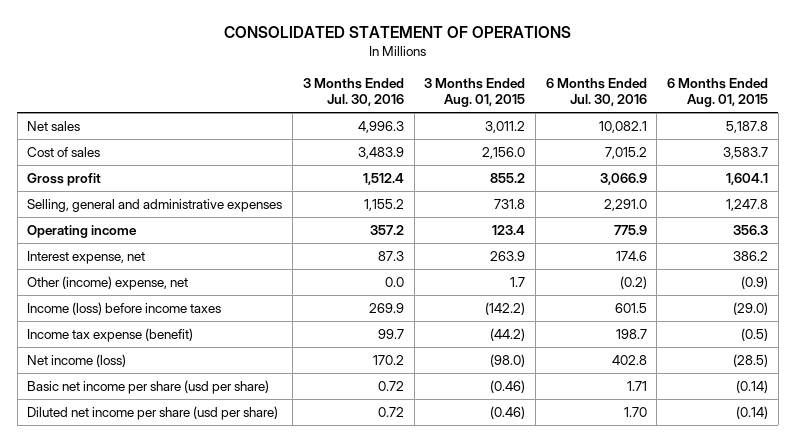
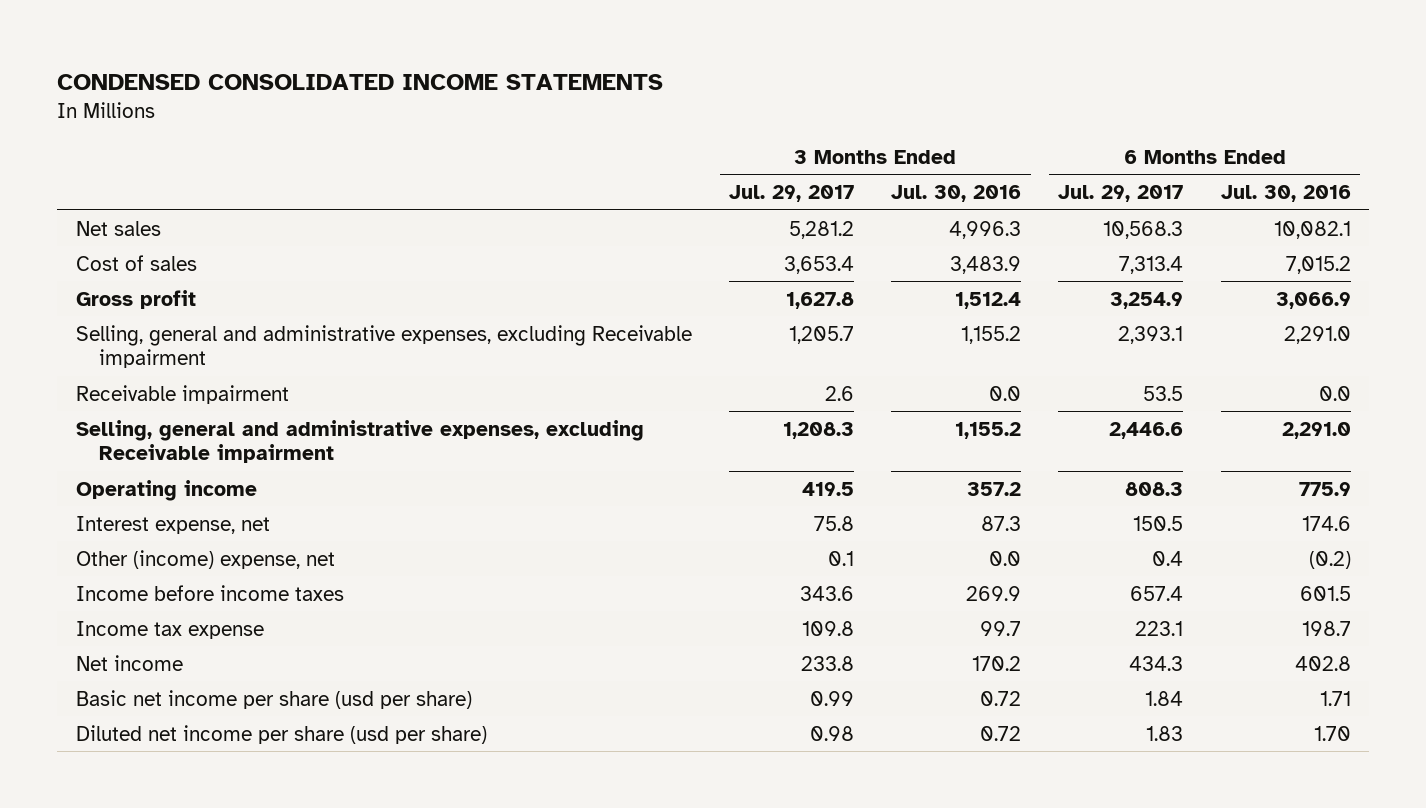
- CONSOLIDATED STATEMENT OF OPERATIONS
+ CONDENSED CONSOLIDATED INCOME STATEMENTS
- | 3 Months Ended Jul. 30, 2016 | 3 Months Ended Aug. 01, 2015 | 6 Months Ended Jul. 30, 2016 | 6 Months Ended Aug. 01, 2015
+ | 3 Months Ended Jul. 29, 2017 | 3 Months Ended Jul. 30, 2016 | 6 Months Ended Jul. 29, 2017 | 6 Months Ended Jul. 30, 2016
- Selling, general and administrative expenses | 1,155.2 | 731.8 | 2,291.0 | 1,247.8
+ Selling, general and administrative expenses, excluding Receivable impairment | 1,205.7 | 1,155.2 | 2,393.1 | 2,291.0
+ Receivable impairment | 2.6 | 0.0 | 53.5 | 0.0
+ Selling, general and administrative expenses, excluding Receivable impairment | 1,208.3 | 1,155.2 | 2,446.6 | 2,291.0
- Income (loss) before income taxes | 269.9 | (142.2) | 601.5 | (29.0)
- Income tax expense (benefit) | 99.7 | (44.2) | 198.7 | (0.5)
- Net income (loss) | 170.2 | (98.0) | 402.8 | (28.5)
+ Income before income taxes | 343.6 | 269.9 | 657.4 | 601.5
+ Income tax expense | 109.8 | 99.7 | 223.1 | 198.7
+ Net income | 233.8 | 170.2 | 434.3 | 402.8

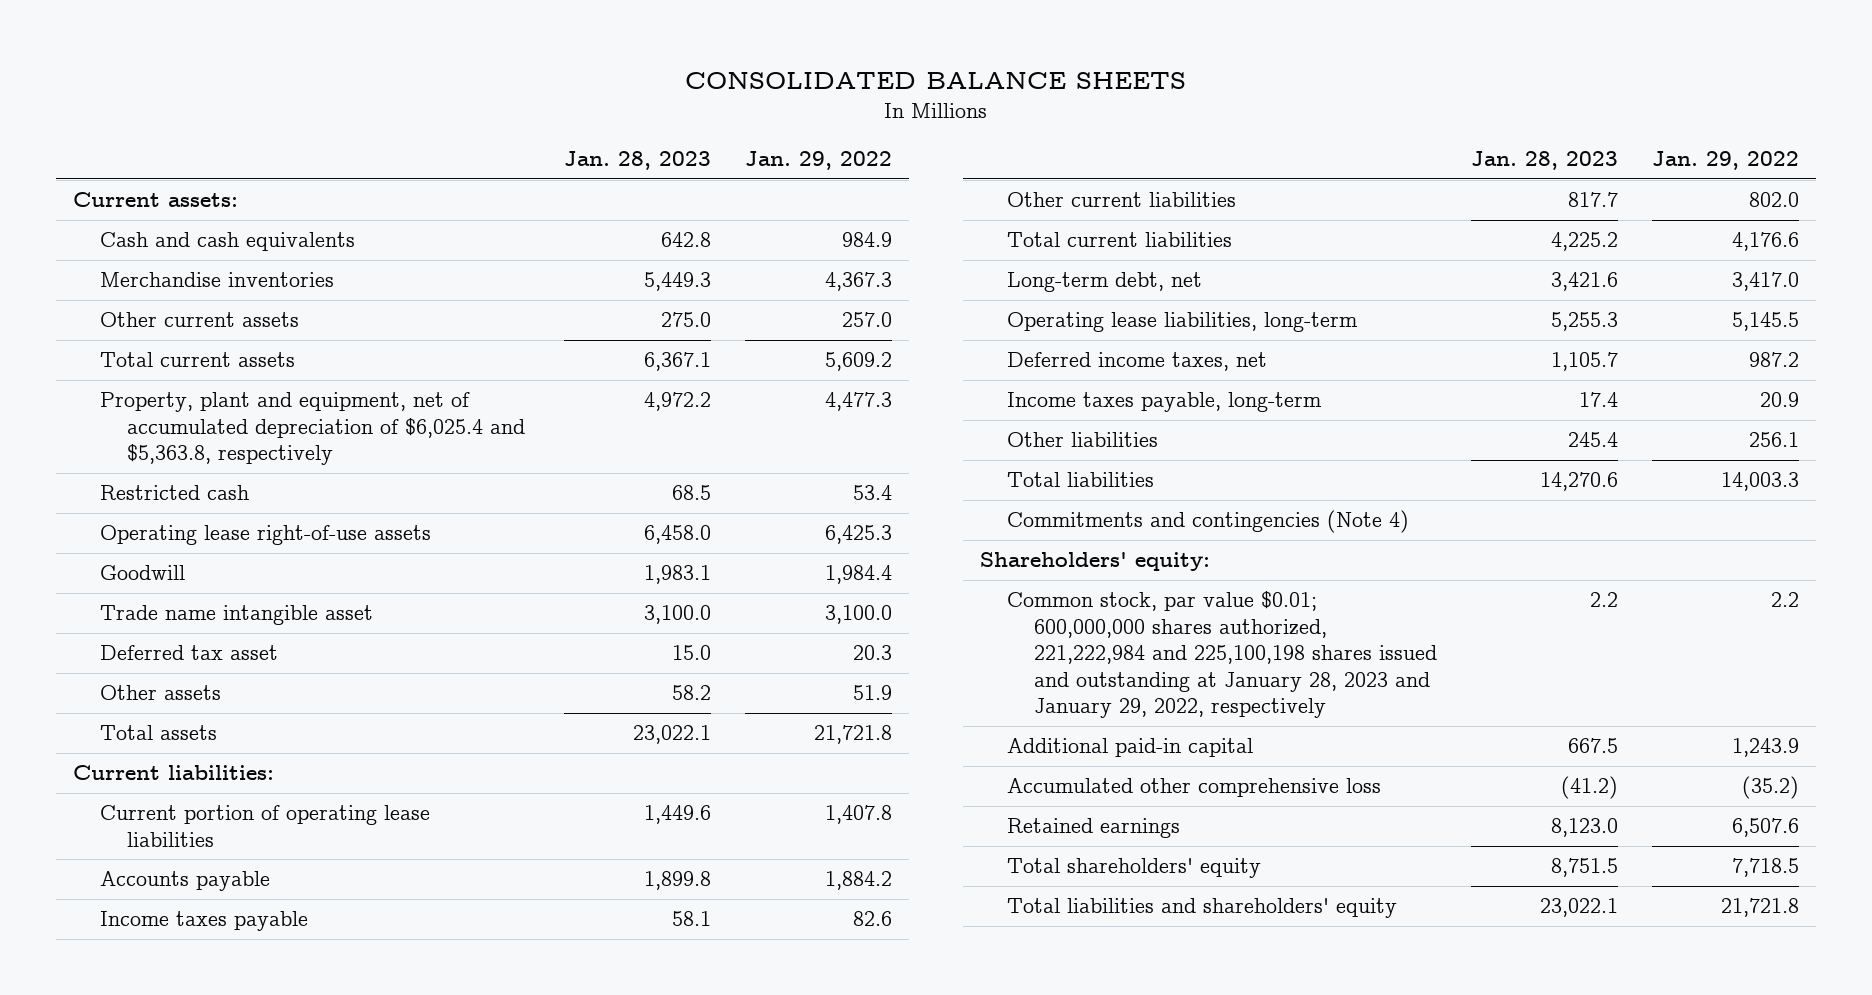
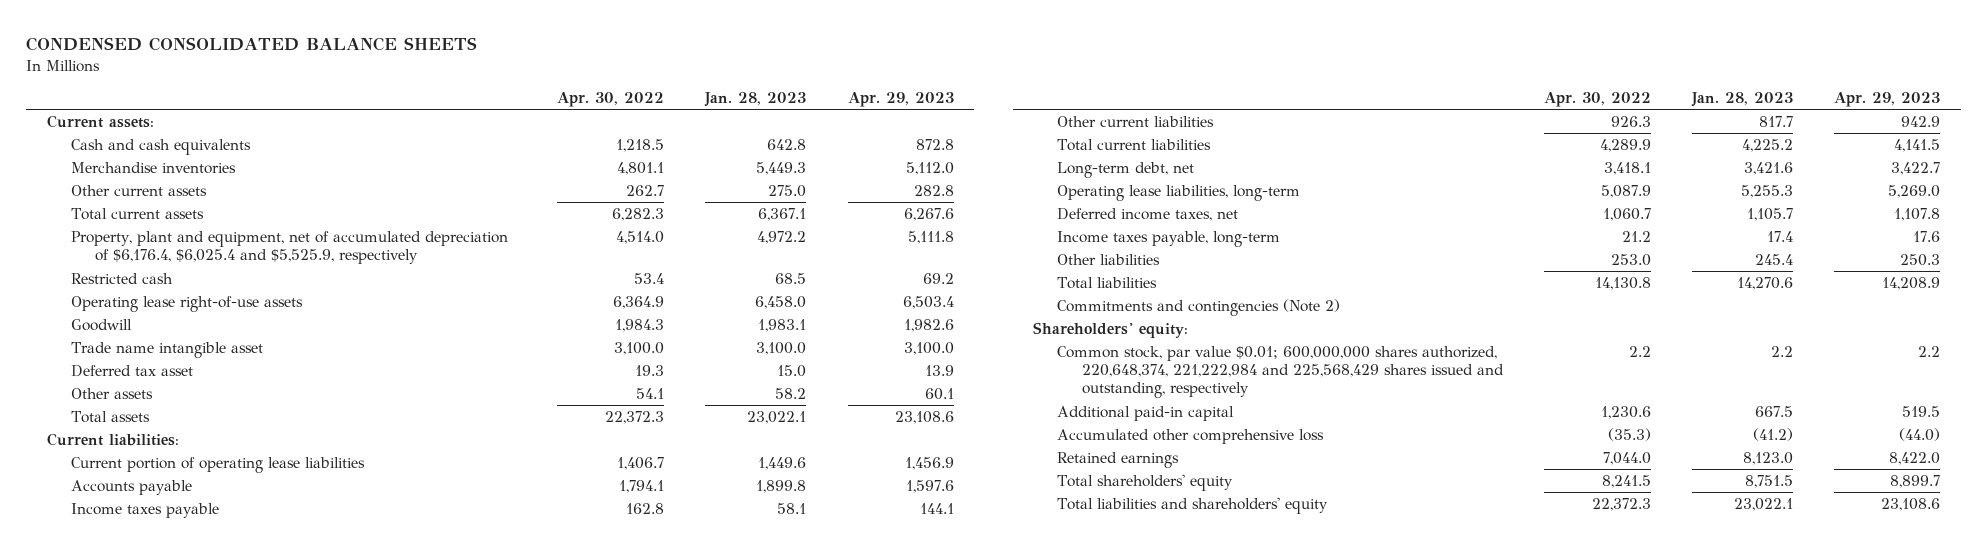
- CONSOLIDATED BALANCE SHEETS
+ CONDENSED CONSOLIDATED BALANCE SHEETS
- | Jan. 28, 2023 | Jan. 29, 2022
+ | Apr. 30, 2022 | Jan. 28, 2023 | Apr. 29, 2023
- Property, plant and equipment, net of accumulated depreciation of $6,025.4 and $5,363.8, respectively | 4,972.2 | 4,477.3
+ Property, plant and equipment, net of accumulated depreciation of $6,176.4, $6,025.4 and $5,525.9, respectively | 4,514.0 | 4,972.2 | 5,111.8
- Commitments and contingencies (Note 4)
+ Commitments and contingencies (Note 2)
- Common stock, par value $0.01; 600,000,000 shares authorized, 221,222,984 and 225,100,198 shares issued and outstanding at January 28, 2023 and January 29, 2022, respectively | 2.2 | 2.2
+ Common stock, par value $0.01; 600,000,000 shares authorized, 220,648,374, 221,222,984 and 225,568,429 shares issued and outstanding, respectively | 2.2 | 2.2 | 2.2

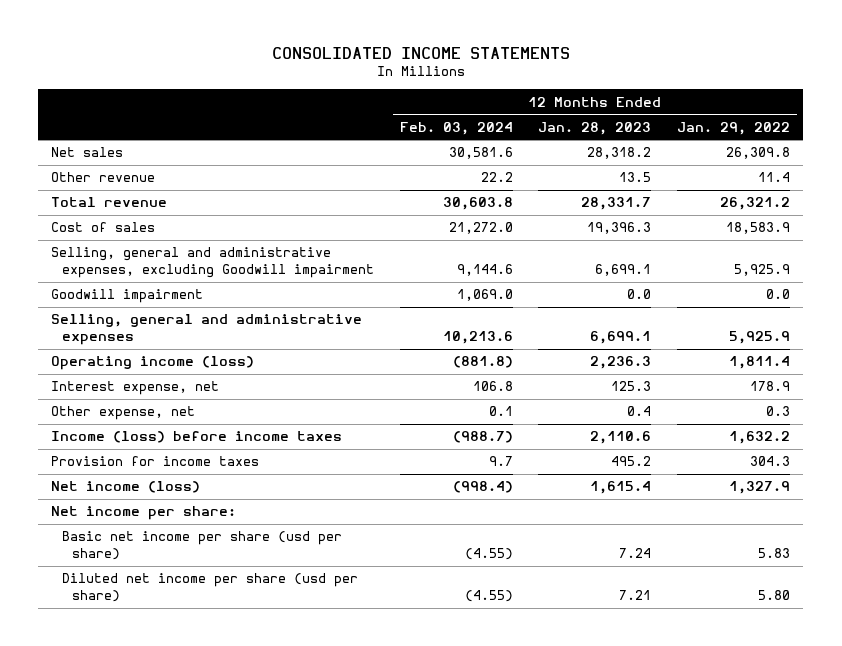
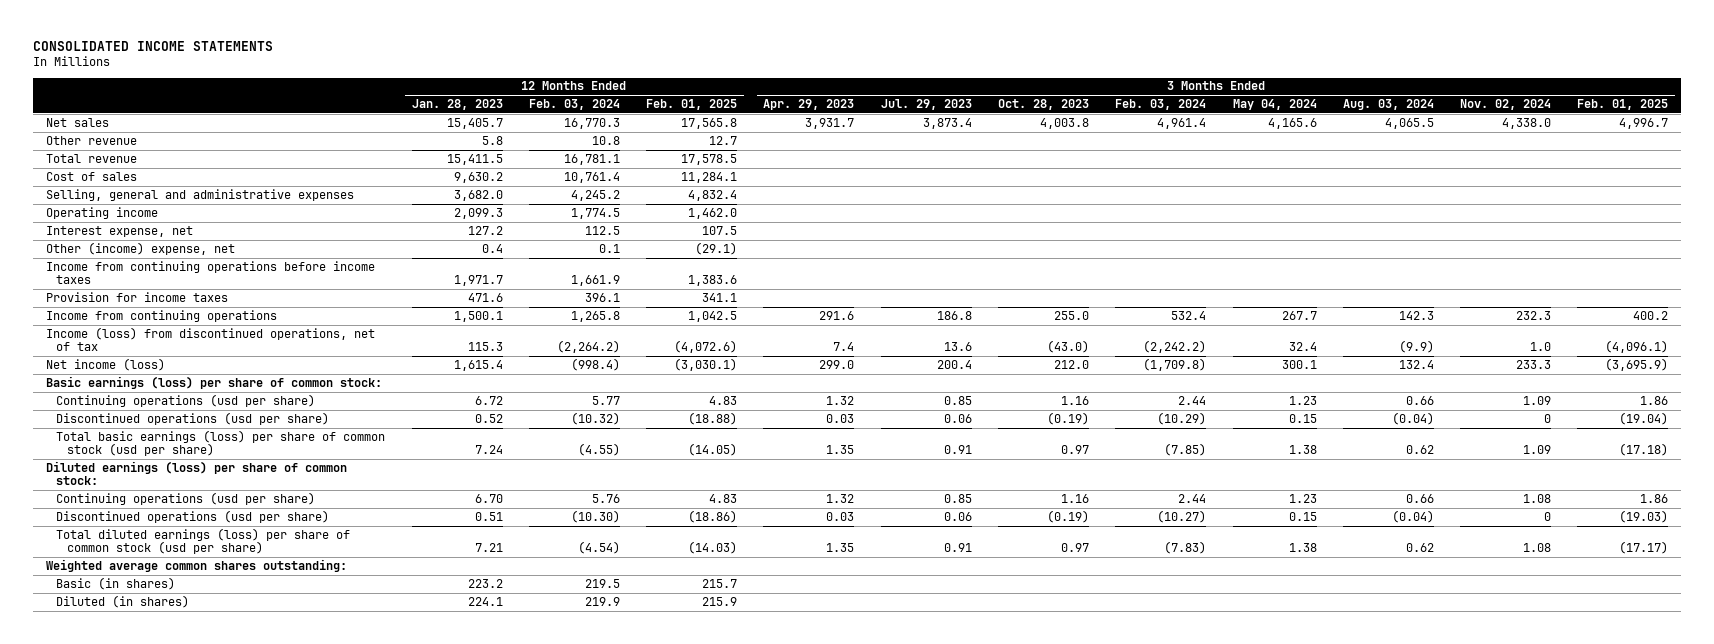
- | 12 Months Ended Feb. 03, 2024 | 12 Months Ended Jan. 28, 2023 | 12 Months Ended Jan. 29, 2022
+ | 12 Months Ended Jan. 28, 2023 | 12 Months Ended Feb. 03, 2024 | 12 Months Ended Feb. 01, 2025 | 3 Months Ended Apr. 29, 2023 | 3 Months Ended Jul. 29, 2023 | 3 Months Ended Oct. 28, 2023 | 3 Months Ended Feb. 03, 2024 | 3 Months Ended May 04, 2024 | 3 Months Ended Aug. 03, 2024 | 3 Months Ended Nov. 02, 2024 | 3 Months Ended Feb. 01, 2025
- Net sales | 30,581.6 | 28,318.2 | 26,309.8
- Other revenue | 22.2 | 13.5 | 11.4
- Total revenue | 30,603.8 | 28,331.7 | 26,321.2
- Cost of sales | 21,272.0 | 19,396.3 | 18,583.9
- Selling, general and administrative expenses, excluding Goodwill impairment | 9,144.6 | 6,699.1 | 5,925.9
- Goodwill impairment | 1,069.0 | 0.0 | 0.0
- Selling, general and administrative expenses | 10,213.6 | 6,699.1 | 5,925.9
- Operating income (loss) | (881.8) | 2,236.3 | 1,811.4
- Interest expense, net | 106.8 | 125.3 | 178.9
- Other expense, net | 0.1 | 0.4 | 0.3
- Income (loss) before income taxes | (988.7) | 2,110.6 | 1,632.2
- Provision for income taxes | 9.7 | 495.2 | 304.3
+ Net sales | 15,405.7 | 16,770.3 | 17,565.8 | 3,931.7 | 3,873.4 | 4,003.8 | 4,961.4 | 4,165.6 | 4,065.5 | 4,338.0 | 4,996.7
+ Other revenue | 5.8 | 10.8 | 12.7 | | | | | | | |
+ Total revenue | 15,411.5 | 16,781.1 | 17,578.5 | | | | | | | |
+ Cost of sales | 9,630.2 | 10,761.4 | 11,284.1 | | | | | | | |
+ Selling, general and administrative expenses | 3,682.0 | 4,245.2 | 4,832.4 | | | | | | | |
+ Operating income | 2,099.3 | 1,774.5 | 1,462.0 | | | | | | | |
+ Interest expense, net | 127.2 | 112.5 | 107.5 | | | | | | | |
+ Other (income) expense, net | 0.4 | 0.1 | (29.1) | | | | | | | |
+ Income from continuing operations before income taxes | 1,971.7 | 1,661.9 | 1,383.6 | | | | | | | |
+ Provision for income taxes | 471.6 | 396.1 | 341.1 | | | | | | | |
+ Income from continuing operations | 1,500.1 | 1,265.8 | 1,042.5 | 291.6 | 186.8 | 255.0 | 532.4 | 267.7 | 142.3 | 232.3 | 400.2
+ Income (loss) from discontinued operations, net of tax | 115.3 | (2,264.2) | (4,072.6) | 7.4 | 13.6 | (43.0) | (2,242.2) | 32.4 | (9.9) | 1.0 | (4,096.1)
- Net income per share:
- Basic net income per share (usd per share) | (4.55) | 7.24 | 5.83
- Diluted net income per share (usd per share) | (4.55) | 7.21 | 5.80
+ Basic earnings (loss) per share of common stock:
+ Continuing operations (usd per share) | 6.72 | 5.77 | 4.83 | 1.32 | 0.85 | 1.16 | 2.44 | 1.23 | 0.66 | 1.09 | 1.86
+ Discontinued operations (usd per share) | 0.52 | (10.32) | (18.88) | 0.03 | 0.06 | (0.19) | (10.29) | 0.15 | (0.04) | 0 | (19.04)
+ Total basic earnings (loss) per share of common stock (usd per share) | 7.24 | (4.55) | (14.05) | 1.35 | 0.91 | 0.97 | (7.85) | 1.38 | 0.62 | 1.09 | (17.18)
+ Diluted earnings (loss) per share of common stock:
+ Continuing operations (usd per share) | 6.70 | 5.76 | 4.83 | 1.32 | 0.85 | 1.16 | 2.44 | 1.23 | 0.66 | 1.08 | 1.86
+ Discontinued operations (usd per share) | 0.51 | (10.30) | (18.86) | 0.03 | 0.06 | (0.19) | (10.27) | 0.15 | (0.04) | 0 | (19.03)
+ Total diluted earnings (loss) per share of common stock (usd per share) | 7.21 | (4.54) | (14.03) | 1.35 | 0.91 | 0.97 | (7.83) | 1.38 | 0.62 | 1.08 | (17.17)
+ Weighted average common shares outstanding:
+ Basic (in shares) | 223.2 | 219.5 | 215.7 | | | | | | | |
+ Diluted (in shares) | 224.1 | 219.9 | 215.9 | | | | | | | |

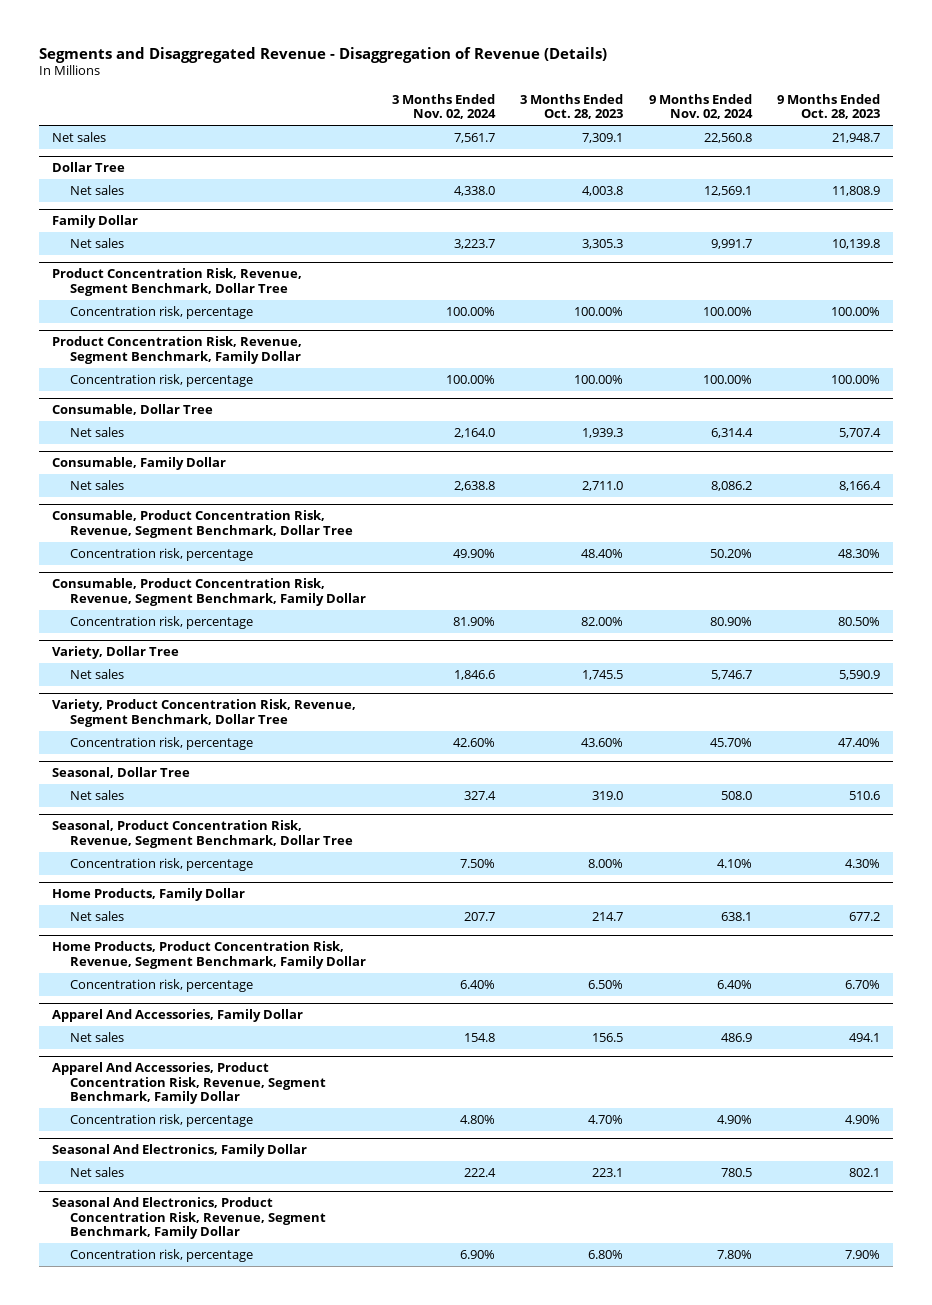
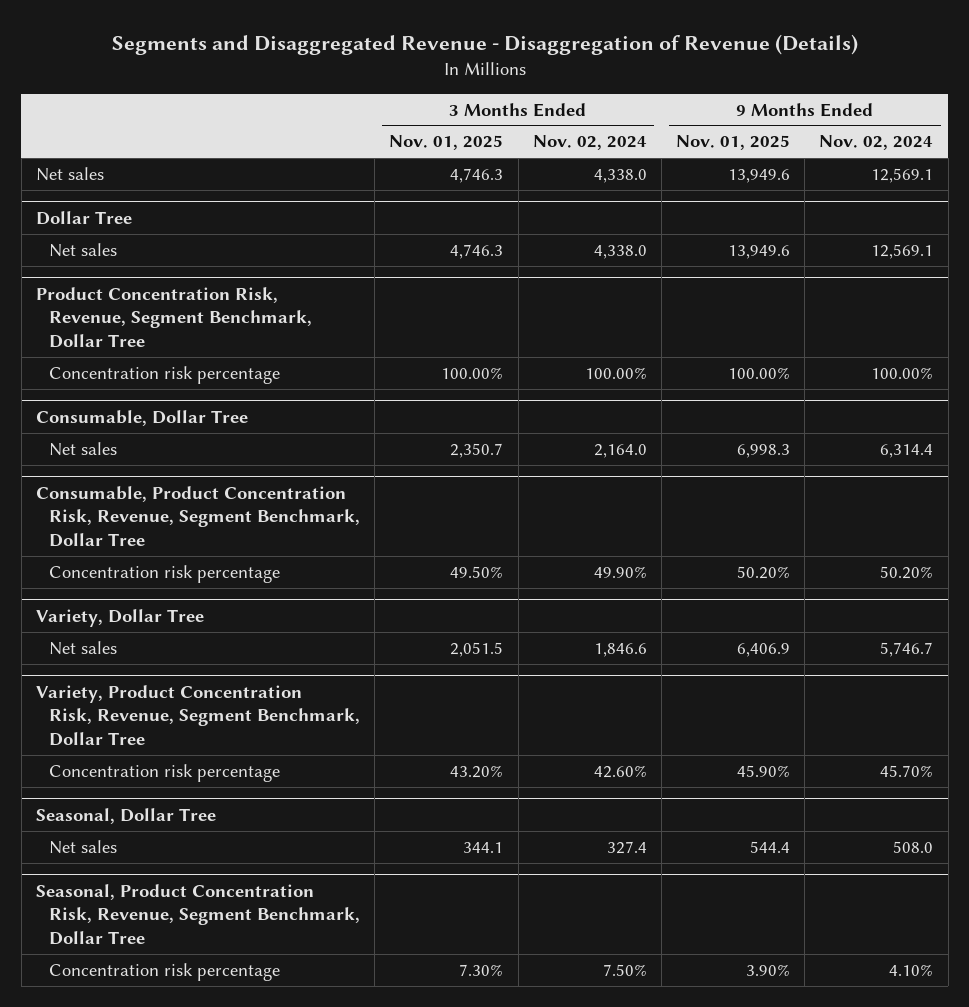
- | 3 Months Ended Nov. 02, 2024 | 3 Months Ended Oct. 28, 2023 | 9 Months Ended Nov. 02, 2024 | 9 Months Ended Oct. 28, 2023
+ | 3 Months Ended Nov. 01, 2025 | 3 Months Ended Nov. 02, 2024 | 9 Months Ended Nov. 01, 2025 | 9 Months Ended Nov. 02, 2024
- Net sales | 7,561.7 | 7,309.1 | 22,560.8 | 21,948.7
+ Net sales | 4,746.3 | 4,338.0 | 13,949.6 | 12,569.1
- Family Dollar
- Net sales | 3,223.7 | 3,305.3 | 9,991.7 | 10,139.8
@ Product Concentration Risk, Revenue, Segment Benchmark, Dollar Tree
- Concentration risk, percentage | 100.00% | 100.00% | 100.00% | 100.00%
- Product Concentration Risk, Revenue, Segment Benchmark, Family Dollar
- Concentration risk, percentage | 100.00% | 100.00% | 100.00% | 100.00%
@ Product Concentration Risk, Revenue, Segment Benchmark, Dollar Tree
+ Concentration risk percentage | 100.00% | 100.00% | 100.00% | 100.00%
- Consumable, Family Dollar
- Net sales | 2,638.8 | 2,711.0 | 8,086.2 | 8,166.4
@ Consumable, Product Concentration Risk, Revenue, Segment Benchmark, Dollar Tree
- Concentration risk, percentage | 49.90% | 48.40% | 50.20% | 48.30%
- Consumable, Product Concentration Risk, Revenue, Segment Benchmark, Family Dollar
- Concentration risk, percentage | 81.90% | 82.00% | 80.90% | 80.50%
@ Consumable, Product Concentration Risk, Revenue, Segment Benchmark, Dollar Tree
+ Concentration risk percentage | 49.50% | 49.90% | 50.20% | 50.20%
@ Variety, Product Concentration Risk, Revenue, Segment Benchmark, Dollar Tree
- Concentration risk, percentage | 42.60% | 43.60% | 45.70% | 47.40%
+ Concentration risk percentage | 43.20% | 42.60% | 45.90% | 45.70%
@ Seasonal, Product Concentration Risk, Revenue, Segment Benchmark, Dollar Tree
- Concentration risk, percentage | 7.50% | 8.00% | 4.10% | 4.30%
- Home Products, Family Dollar
- Net sales | 207.7 | 214.7 | 638.1 | 677.2
- Home Products, Product Concentration Risk, Revenue, Segment Benchmark, Family Dollar
- Concentration risk, percentage | 6.40% | 6.50% | 6.40% | 6.70%
- Apparel And Accessories, Family Dollar
- Net sales | 154.8 | 156.5 | 486.9 | 494.1
- Apparel And Accessories, Product Concentration Risk, Revenue, Segment Benchmark, Family Dollar
- Concentration risk, percentage | 4.80% | 4.70% | 4.90% | 4.90%
- Seasonal And Electronics, Family Dollar
- Net sales | 222.4 | 223.1 | 780.5 | 802.1
- Seasonal And Electronics, Product Concentration Risk, Revenue, Segment Benchmark, Family Dollar
- Concentration risk, percentage | 6.90% | 6.80% | 7.80% | 7.90%
@ Seasonal, Product Concentration Risk, Revenue, Segment Benchmark, Dollar Tree
+ Concentration risk percentage | 7.30% | 7.50% | 3.90% | 4.10%

